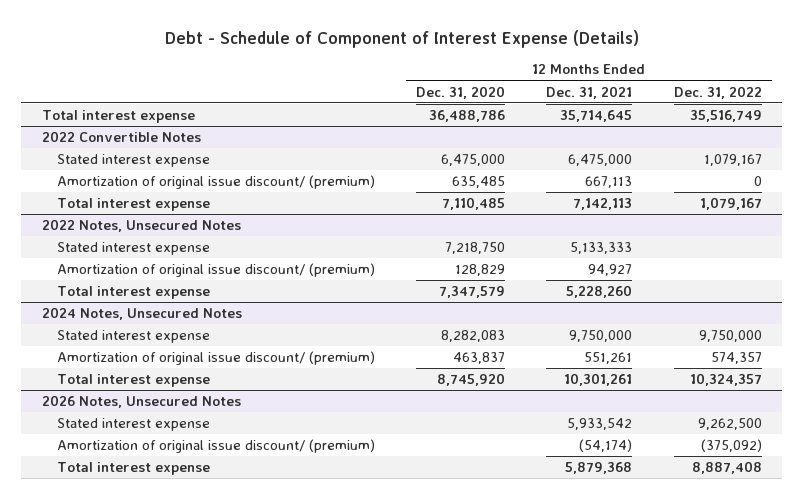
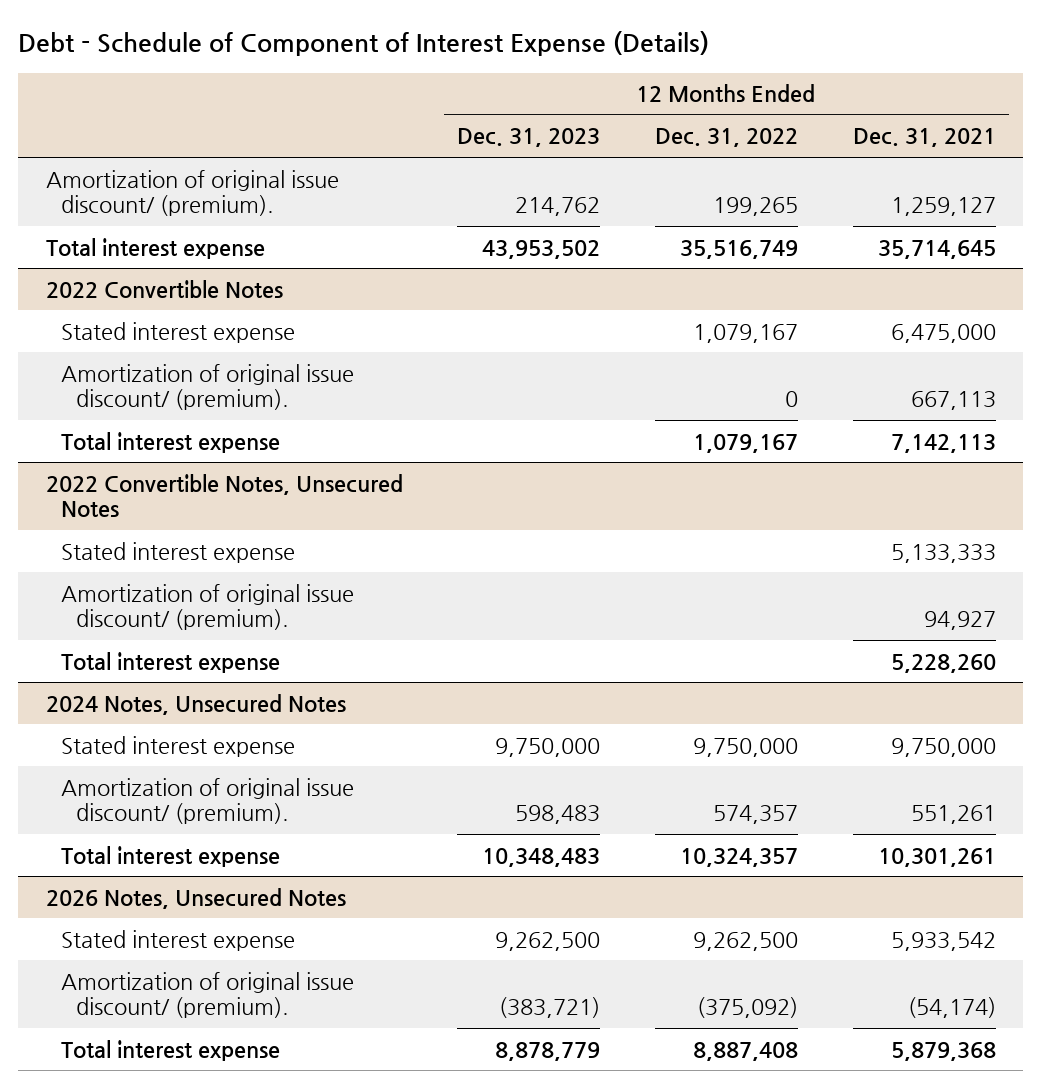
- | 12 Months Ended Dec. 31, 2020 | 12 Months Ended Dec. 31, 2021 | 12 Months Ended Dec. 31, 2022
+ | 12 Months Ended Dec. 31, 2023 | 12 Months Ended Dec. 31, 2022 | 12 Months Ended Dec. 31, 2021
+ Amortization of original issue discount/ (premium). | 214,762 | 199,265 | 1,259,127
@ 2022 Convertible Notes
- Amortization of original issue discount/ (premium) | 635,485 | 667,113 | 0
+ Amortization of original issue discount/ (premium). | | 0 | 667,113
- 2022 Notes, Unsecured Notes
+ 2022 Convertible Notes, Unsecured Notes
- Amortization of original issue discount/ (premium) | 128,829 | 94,927 |
+ Amortization of original issue discount/ (premium). | | | 94,927
@ 2024 Notes, Unsecured Notes
- Amortization of original issue discount/ (premium) | 463,837 | 551,261 | 574,357
+ Amortization of original issue discount/ (premium). | 598,483 | 574,357 | 551,261
@ 2026 Notes, Unsecured Notes
- Amortization of original issue discount/ (premium) | | (54,174) | (375,092)
+ Amortization of original issue discount/ (premium). | (383,721) | (375,092) | (54,174)

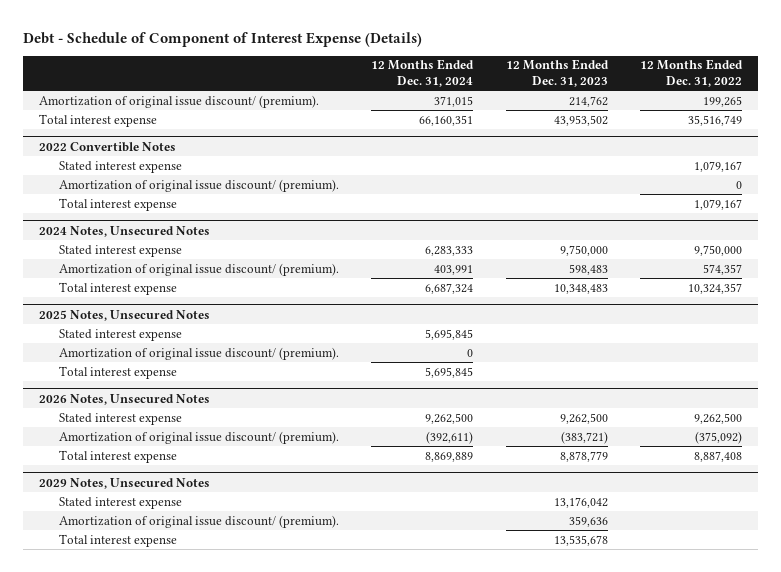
- | 12 Months Ended Dec. 31, 2023 | 12 Months Ended Dec. 31, 2022 | 12 Months Ended Dec. 31, 2021
+ | 12 Months Ended Dec. 31, 2024 | 12 Months Ended Dec. 31, 2023 | 12 Months Ended Dec. 31, 2022
- 2022 Convertible Notes, Unsecured Notes
- Stated interest expense | | | 5,133,333
- Amortization of original issue discount/ (premium). | | | 94,927
- Total interest expense | | | 5,228,260
+ 2025 Notes, Unsecured Notes
+ Stated interest expense | 5,695,845 | |
+ Amortization of original issue discount/ (premium). | 0 | |
+ Total interest expense | 5,695,845 | |
+ 2029 Notes, Unsecured Notes
+ Stated interest expense | | 13,176,042 |
+ Amortization of original issue discount/ (premium). | | 359,636 |
+ Total interest expense | | 13,535,678 |

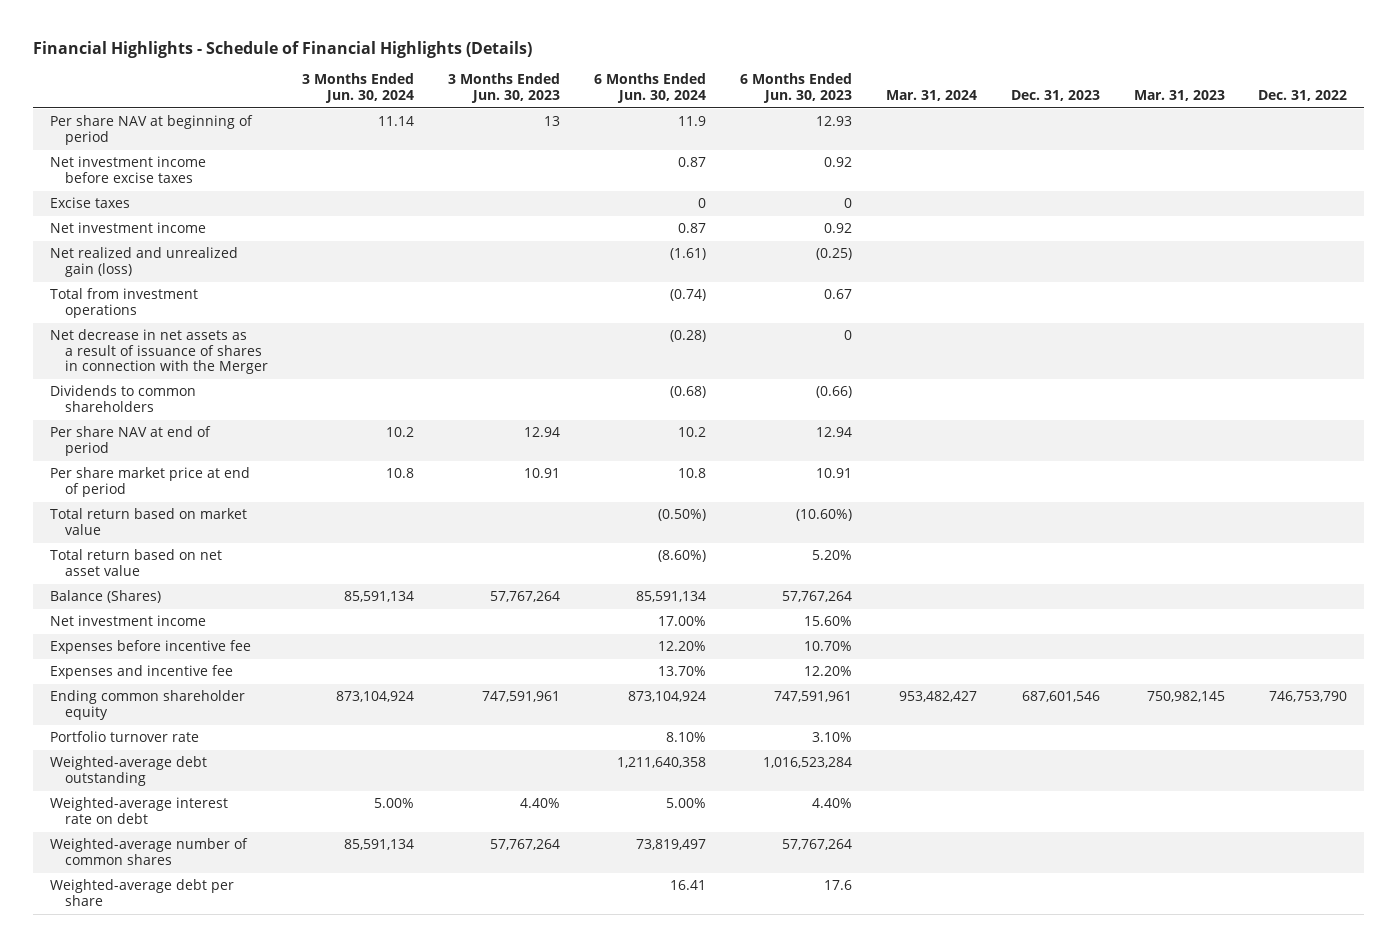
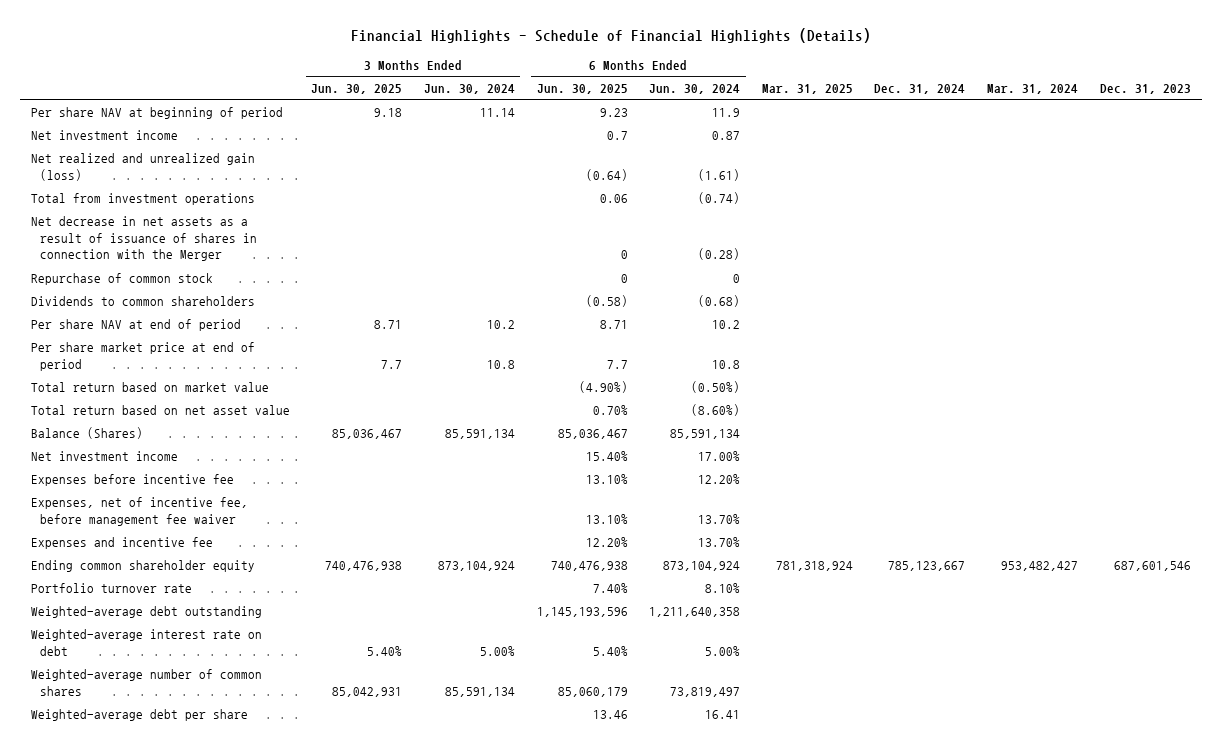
- | 3 Months Ended Jun. 30, 2024 | 3 Months Ended Jun. 30, 2023 | 6 Months Ended Jun. 30, 2024 | 6 Months Ended Jun. 30, 2023 | Mar. 31, 2024 | Dec. 31, 2023 | Mar. 31, 2023 | Dec. 31, 2022
+ | 3 Months Ended Jun. 30, 2025 | 3 Months Ended Jun. 30, 2024 | 6 Months Ended Jun. 30, 2025 | 6 Months Ended Jun. 30, 2024 | Mar. 31, 2025 | Dec. 31, 2024 | Mar. 31, 2024 | Dec. 31, 2023
- Net investment income before excise taxes | | | 0.87 | 0.92 | | | |
- Excise taxes | | | 0 | 0 | | | |
+ Repurchase of common stock | | | 0 | 0 | | | |
+ Expenses, net of incentive fee, before management fee waiver | | | 13.10% | 13.70% | | | |

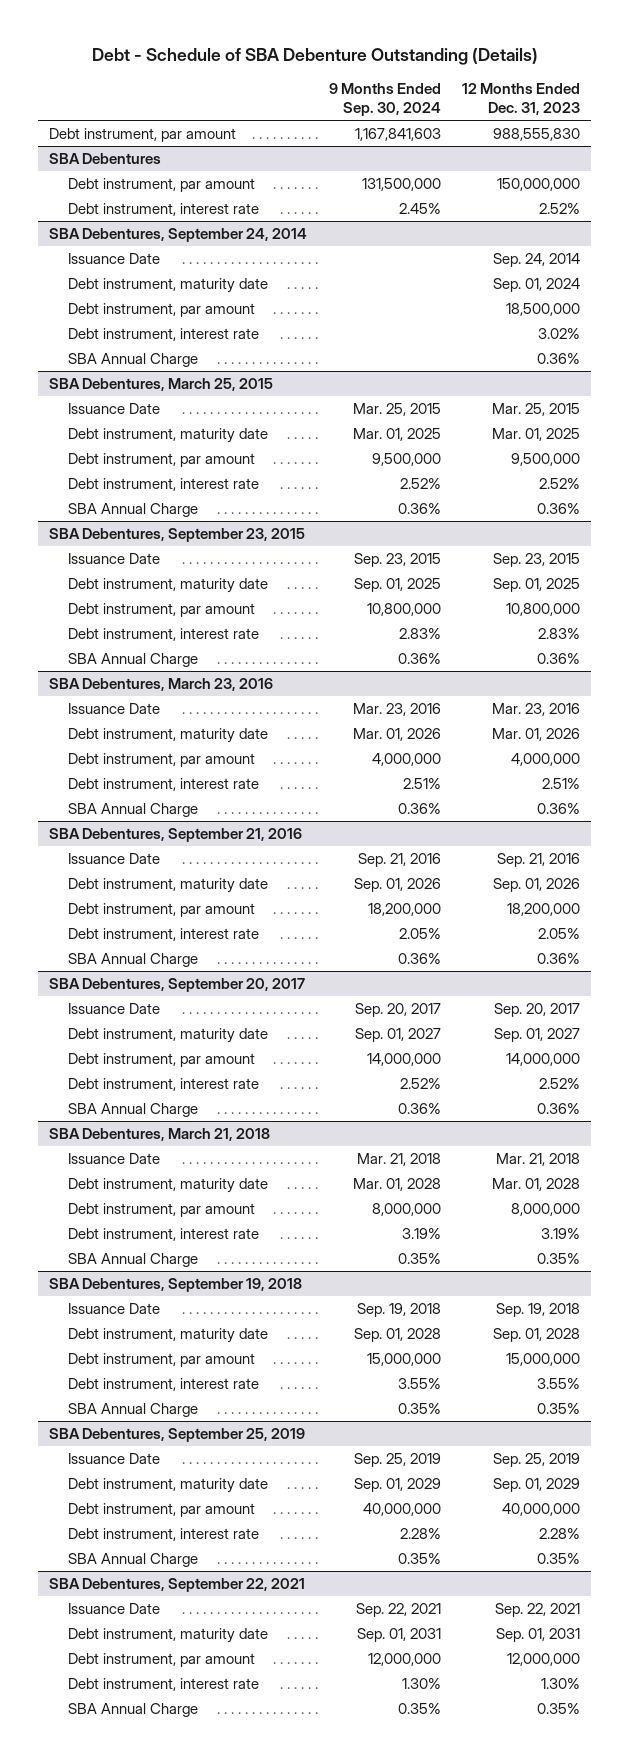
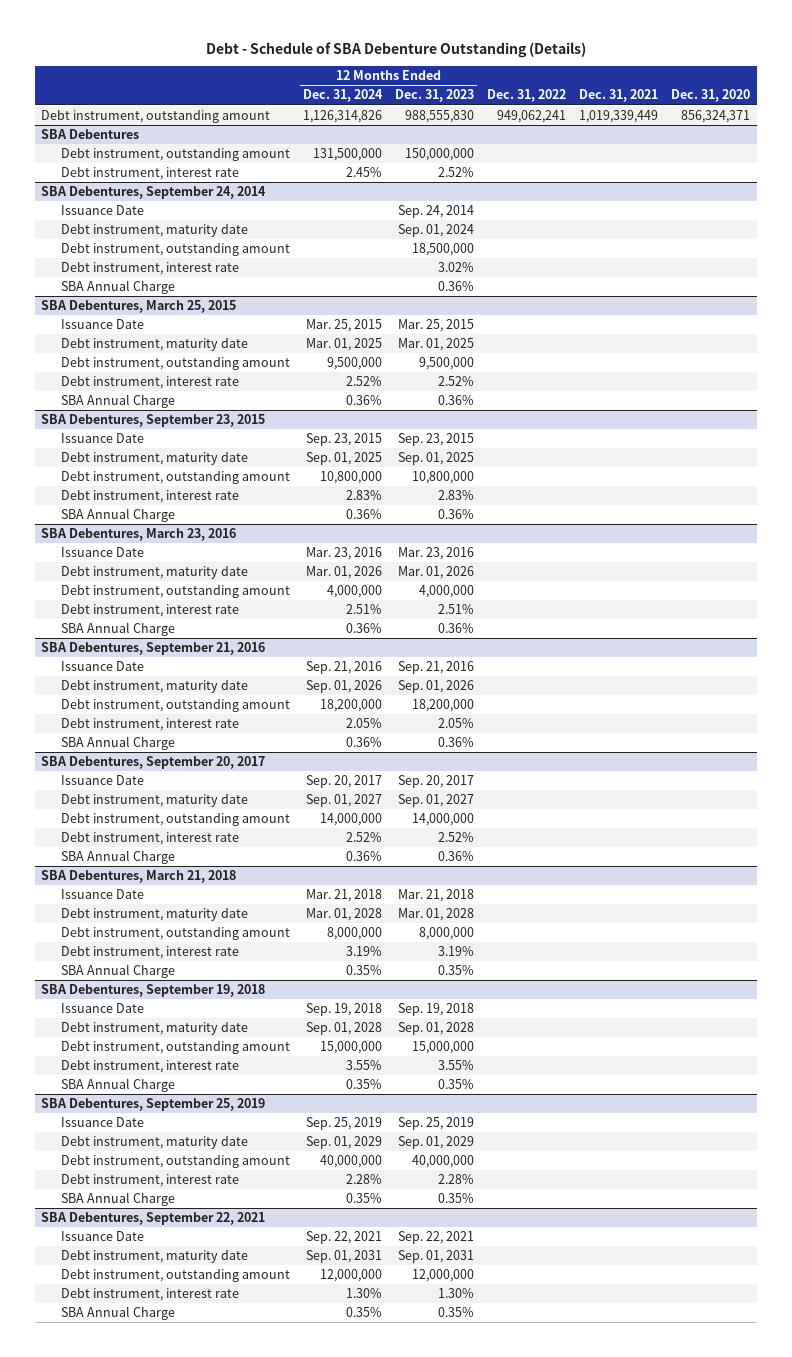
- | 9 Months Ended Sep. 30, 2024 | 12 Months Ended Dec. 31, 2023
+ | 12 Months Ended Dec. 31, 2024 | 12 Months Ended Dec. 31, 2023 | Dec. 31, 2022 | Dec. 31, 2021 | Dec. 31, 2020
- Debt instrument, par amount | 1,167,841,603 | 988,555,830
+ Debt instrument, outstanding amount | 1,126,314,826 | 988,555,830 | 949,062,241 | 1,019,339,449 | 856,324,371
@ SBA Debentures
- Debt instrument, par amount | 131,500,000 | 150,000,000
+ Debt instrument, outstanding amount | 131,500,000 | 150,000,000 | | |
@ SBA Debentures, September 24, 2014
- Debt instrument, par amount | | 18,500,000
+ Debt instrument, outstanding amount | | 18,500,000 | | |
@ SBA Debentures, March 25, 2015
- Debt instrument, par amount | 9,500,000 | 9,500,000
+ Debt instrument, outstanding amount | 9,500,000 | 9,500,000 | | |
@ SBA Debentures, September 23, 2015
- Debt instrument, par amount | 10,800,000 | 10,800,000
+ Debt instrument, outstanding amount | 10,800,000 | 10,800,000 | | |
@ SBA Debentures, March 23, 2016
- Debt instrument, par amount | 4,000,000 | 4,000,000
+ Debt instrument, outstanding amount | 4,000,000 | 4,000,000 | | |
@ SBA Debentures, September 21, 2016
- Debt instrument, par amount | 18,200,000 | 18,200,000
+ Debt instrument, outstanding amount | 18,200,000 | 18,200,000 | | |
@ SBA Debentures, September 20, 2017
- Debt instrument, par amount | 14,000,000 | 14,000,000
+ Debt instrument, outstanding amount | 14,000,000 | 14,000,000 | | |
@ SBA Debentures, March 21, 2018
- Debt instrument, par amount | 8,000,000 | 8,000,000
+ Debt instrument, outstanding amount | 8,000,000 | 8,000,000 | | |
@ SBA Debentures, September 19, 2018
- Debt instrument, par amount | 15,000,000 | 15,000,000
+ Debt instrument, outstanding amount | 15,000,000 | 15,000,000 | | |
@ SBA Debentures, September 25, 2019
- Debt instrument, par amount | 40,000,000 | 40,000,000
+ Debt instrument, outstanding amount | 40,000,000 | 40,000,000 | | |
@ SBA Debentures, September 22, 2021
- Debt instrument, par amount | 12,000,000 | 12,000,000
+ Debt instrument, outstanding amount | 12,000,000 | 12,000,000 | | |

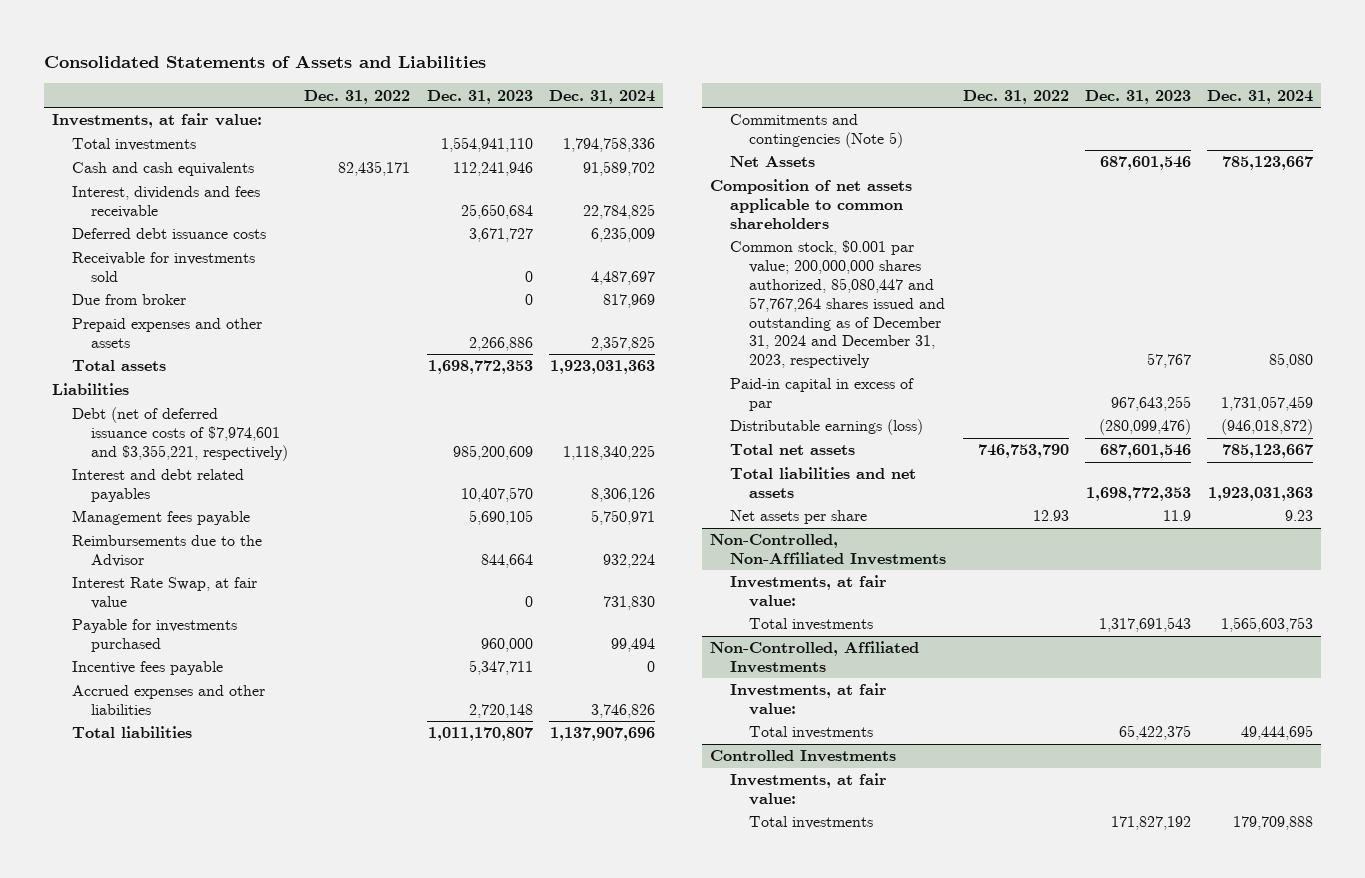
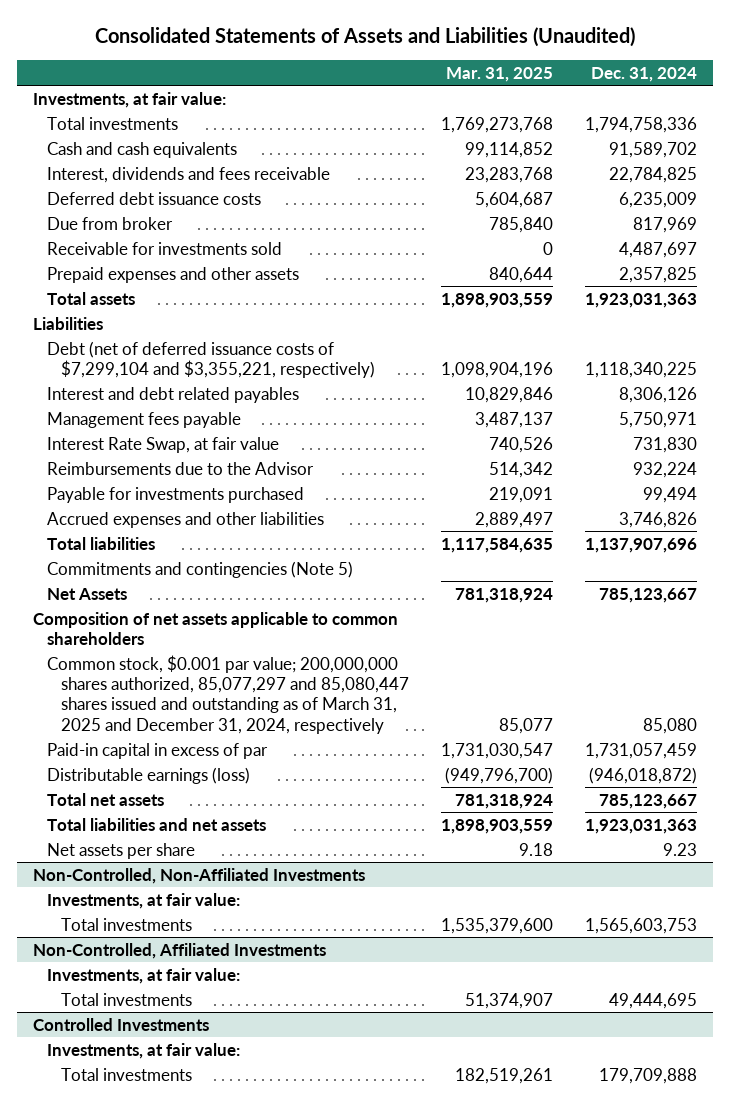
- Consolidated Statements of Assets and Liabilities
+ Consolidated Statements of Assets and Liabilities (Unaudited)
- | Dec. 31, 2022 | Dec. 31, 2023 | Dec. 31, 2024
+ | Mar. 31, 2025 | Dec. 31, 2024
moved down: Receivable for investments sold | 0 | 4,487,697
- Debt (net of deferred issuance costs of $7,974,601 and $3,355,221, respectively) | | 985,200,609 | 1,118,340,225
+ Debt (net of deferred issuance costs of $7,299,104 and $3,355,221, respectively) | 1,098,904,196 | 1,118,340,225
moved down: Reimbursements due to the Advisor | 514,342 | 932,224
- Incentive fees payable | | 5,347,711 | 0
- Common stock, $0.001 par value; 200,000,000 shares authorized, 85,080,447 and 57,767,264 shares issued and outstanding as of December 31, 2024 and December 31, 2023, respectively | | 57,767 | 85,080
+ Common stock, $0.001 par value; 200,000,000 shares authorized, 85,077,297 and 85,080,447 shares issued and outstanding as of March 31, 2025 and December 31, 2024, respectively | 85,077 | 85,080

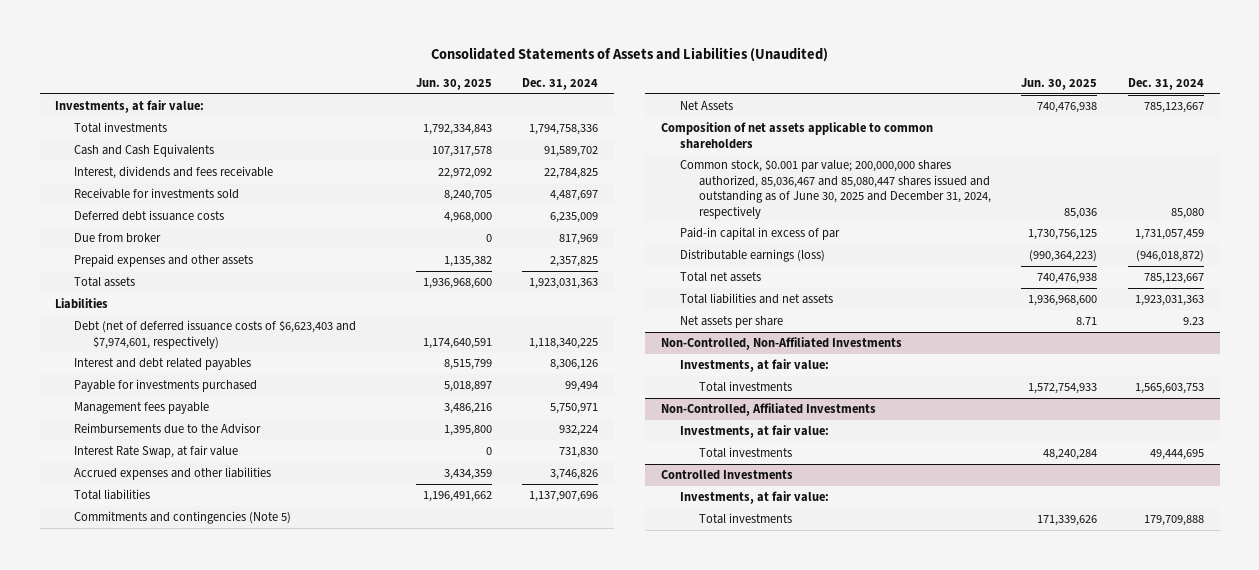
- | Mar. 31, 2025 | Dec. 31, 2024
+ | Jun. 30, 2025 | Dec. 31, 2024
- Cash and cash equivalents | 99,114,852 | 91,589,702
+ Cash and Cash Equivalents | 107,317,578 | 91,589,702
moved up: Receivable for investments sold | 8,240,705 | 4,487,697
- Debt (net of deferred issuance costs of $7,299,104 and $3,355,221, respectively) | 1,098,904,196 | 1,118,340,225
+ Debt (net of deferred issuance costs of $6,623,403 and $7,974,601, respectively) | 1,174,640,591 | 1,118,340,225
moved up: Payable for investments purchased | 5,018,897 | 99,494
moved down: Interest Rate Swap, at fair value | 0 | 731,830
- Common stock, $0.001 par value; 200,000,000 shares authorized, 85,077,297 and 85,080,447 shares issued and outstanding as of March 31, 2025 and December 31, 2024, respectively | 85,077 | 85,080
+ Common stock, $0.001 par value; 200,000,000 shares authorized, 85,036,467 and 85,080,447 shares issued and outstanding as of June 30, 2025 and December 31, 2024, respectively | 85,036 | 85,080

